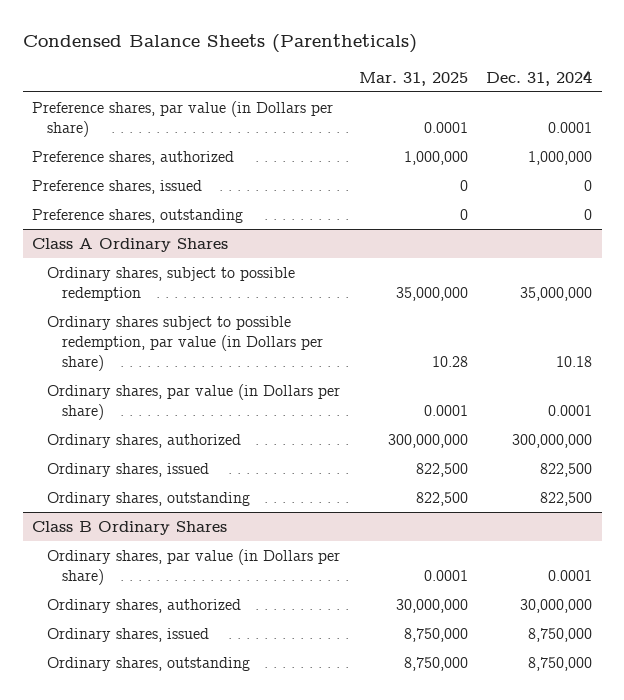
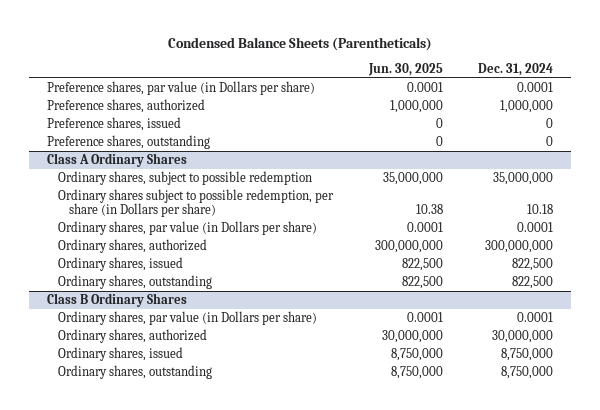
- | Mar. 31, 2025 | Dec. 31, 2024
+ | Jun. 30, 2025 | Dec. 31, 2024
@ Class A Ordinary Shares
- Ordinary shares subject to possible redemption, par value (in Dollars per share) | 10.28 | 10.18
+ Ordinary shares subject to possible redemption, per share (in Dollars per share) | 10.38 | 10.18

